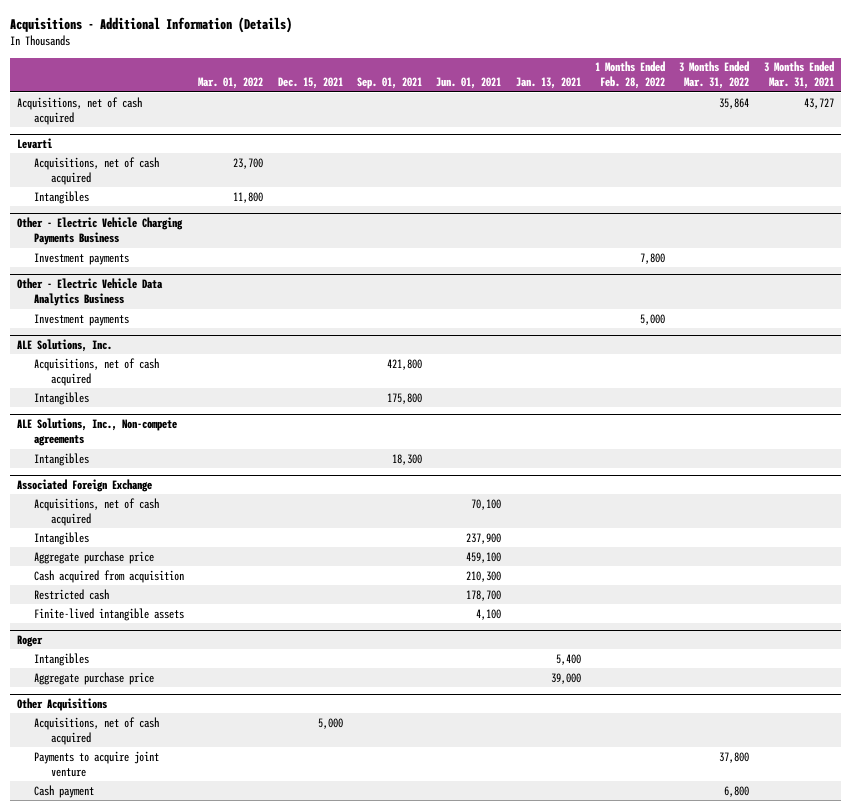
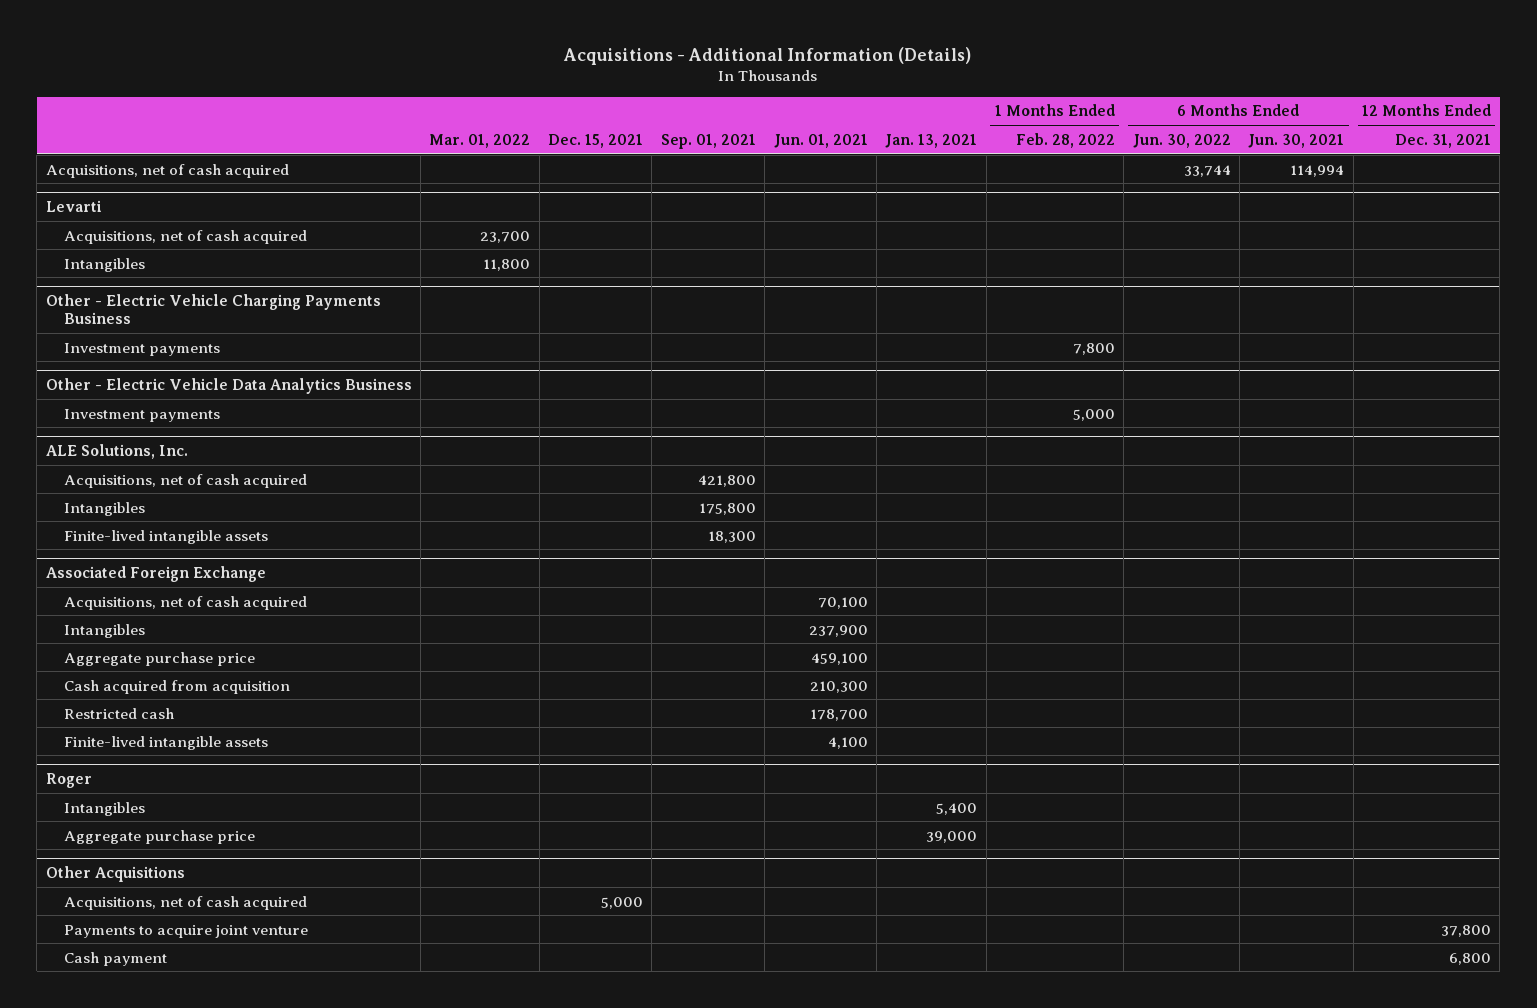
- | Mar. 01, 2022 | Dec. 15, 2021 | Sep. 01, 2021 | Jun. 01, 2021 | Jan. 13, 2021 | 1 Months Ended Feb. 28, 2022 | 3 Months Ended Mar. 31, 2022 | 3 Months Ended Mar. 31, 2021
+ | Mar. 01, 2022 | Dec. 15, 2021 | Sep. 01, 2021 | Jun. 01, 2021 | Jan. 13, 2021 | 1 Months Ended Feb. 28, 2022 | 6 Months Ended Jun. 30, 2022 | 6 Months Ended Jun. 30, 2021 | 12 Months Ended Dec. 31, 2021
- ALE Solutions, Inc., Non-compete agreements
- Intangibles | | | 18,300 | | | | |
@ ALE Solutions, Inc.
+ Finite-lived intangible assets | | | 18,300 | | | | | |

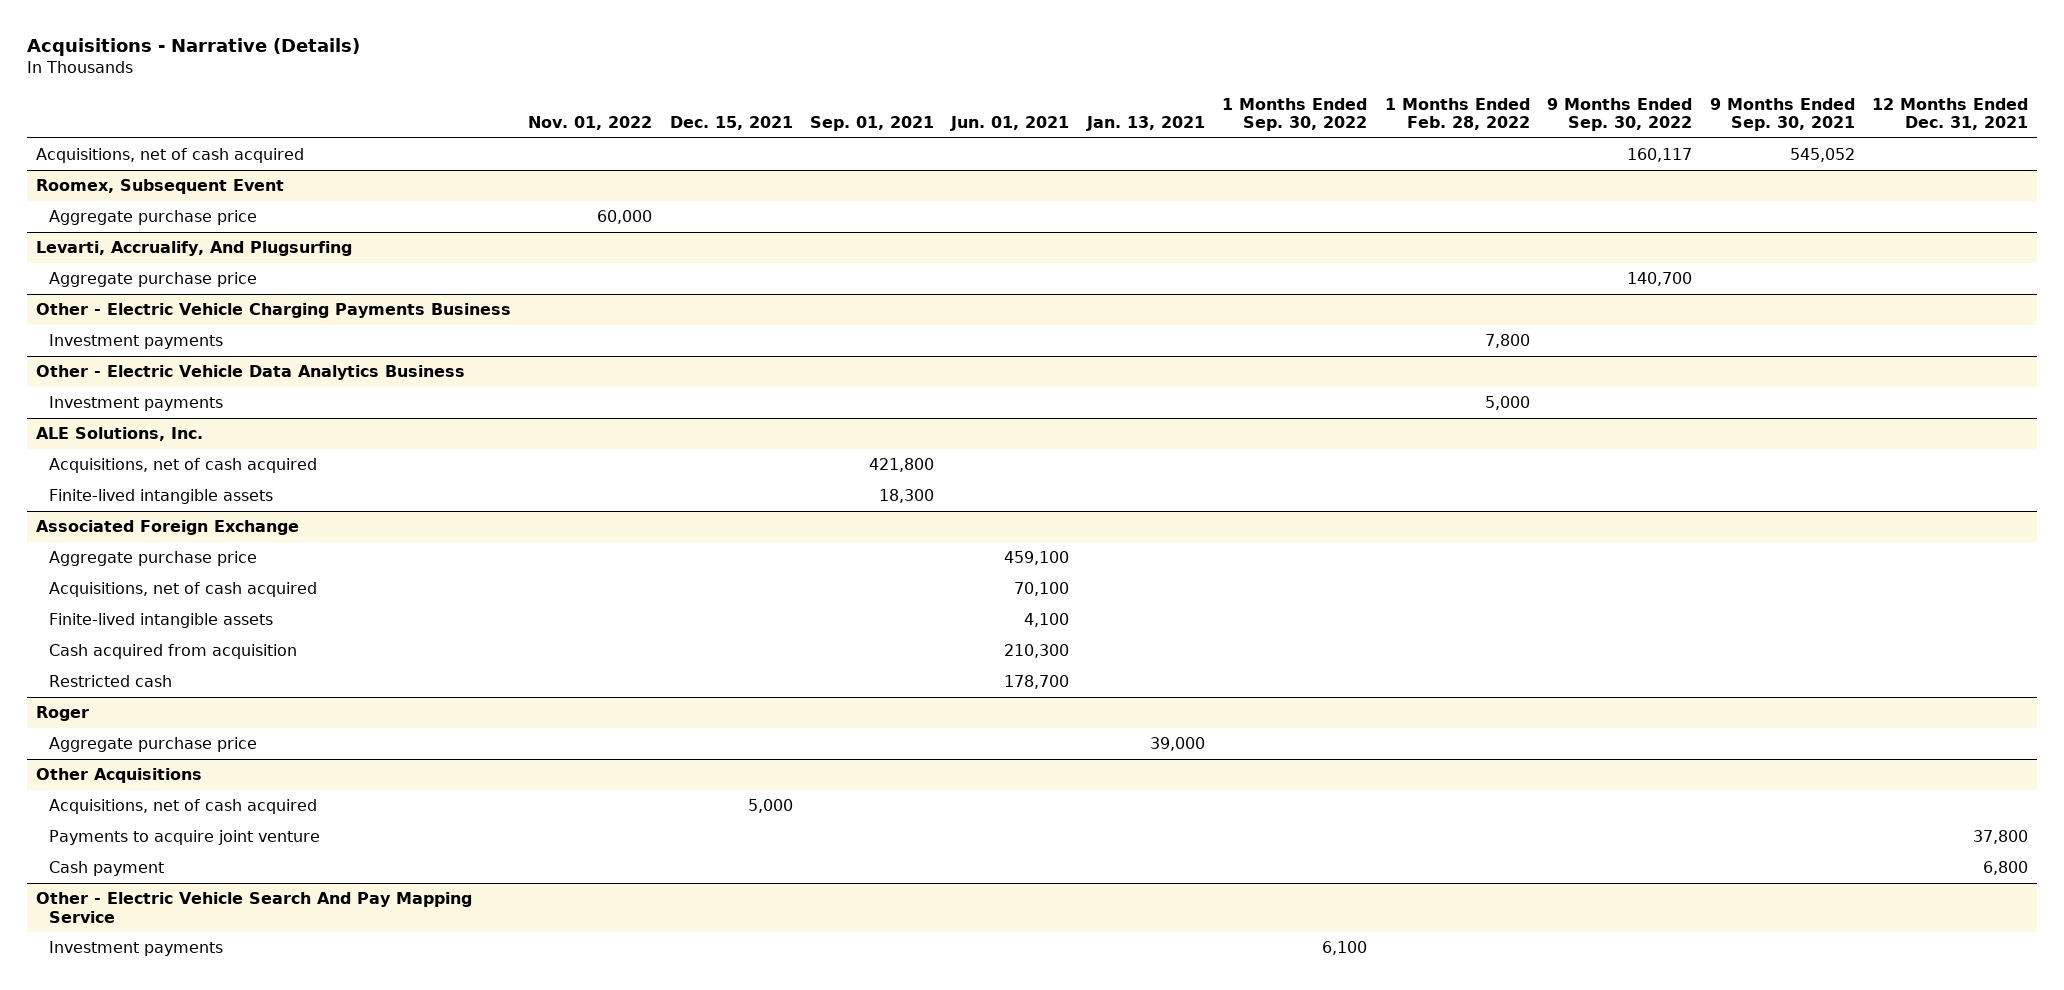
- Acquisitions - Additional Information (Details)
+ Acquisitions - Narrative (Details)
- | Mar. 01, 2022 | Dec. 15, 2021 | Sep. 01, 2021 | Jun. 01, 2021 | Jan. 13, 2021 | 1 Months Ended Feb. 28, 2022 | 6 Months Ended Jun. 30, 2022 | 6 Months Ended Jun. 30, 2021 | 12 Months Ended Dec. 31, 2021
+ | Nov. 01, 2022 | Dec. 15, 2021 | Sep. 01, 2021 | Jun. 01, 2021 | Jan. 13, 2021 | 1 Months Ended Sep. 30, 2022 | 1 Months Ended Feb. 28, 2022 | 9 Months Ended Sep. 30, 2022 | 9 Months Ended Sep. 30, 2021 | 12 Months Ended Dec. 31, 2021
- Levarti
- Acquisitions, net of cash acquired | 23,700 | | | | | | | |
- Intangibles | 11,800 | | | | | | | |
+ Roomex, Subsequent Event
+ Aggregate purchase price | 60,000 | | | | | | | | |
+ Levarti, Accrualify, And Plugsurfing
+ Aggregate purchase price | | | | | | | | 140,700 | |
@ ALE Solutions, Inc.
- Intangibles | | | 175,800 | | | | | |
@ Associated Foreign Exchange
- Intangibles | | | | 237,900 | | | | |
moved down: Acquisitions, net of cash acquired | | | | 70,100 | | | | | |
moved up: Finite-lived intangible assets | | | | 4,100 | | | | | |
@ Roger
- Intangibles | | | | | 5,400 | | | |
+ Other - Electric Vehicle Search And Pay Mapping Service
+ Investment payments | | | | | | 6,100 | | | |

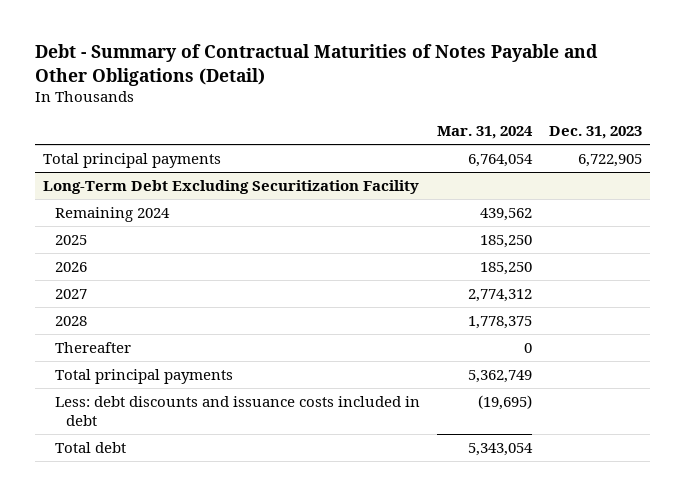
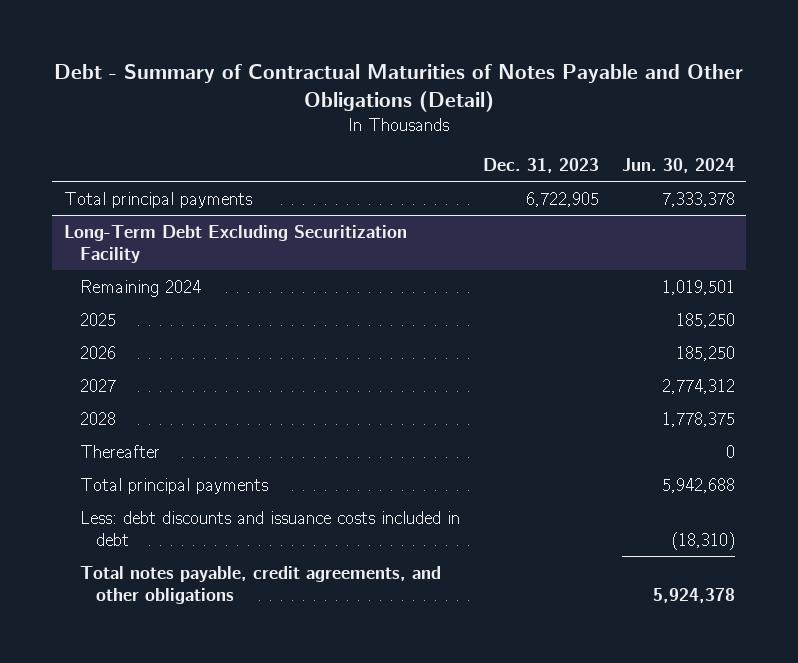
- | Mar. 31, 2024 | Dec. 31, 2023
+ | Dec. 31, 2023 | Jun. 30, 2024
@ Long-Term Debt Excluding Securitization Facility
- Total debt | 5,343,054 |
+ Total notes payable, credit agreements, and other obligations | | 5,924,378

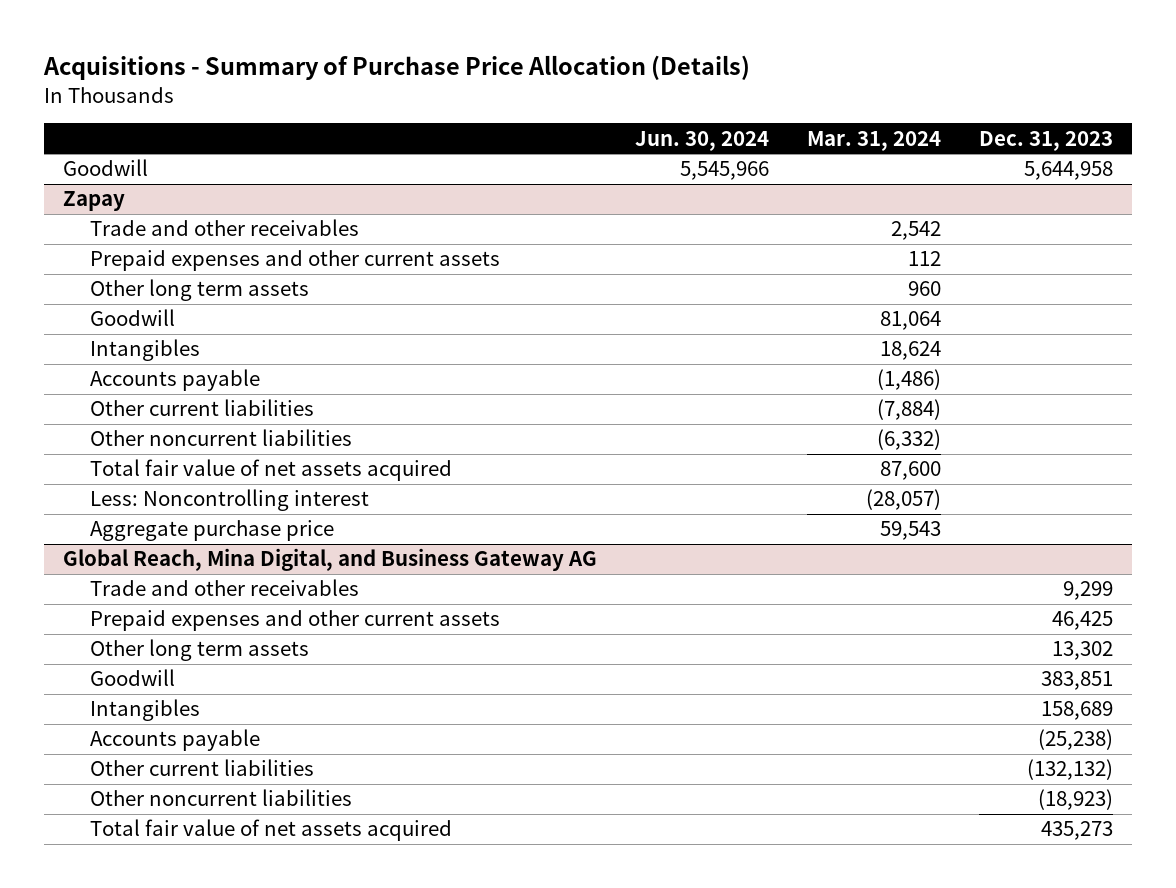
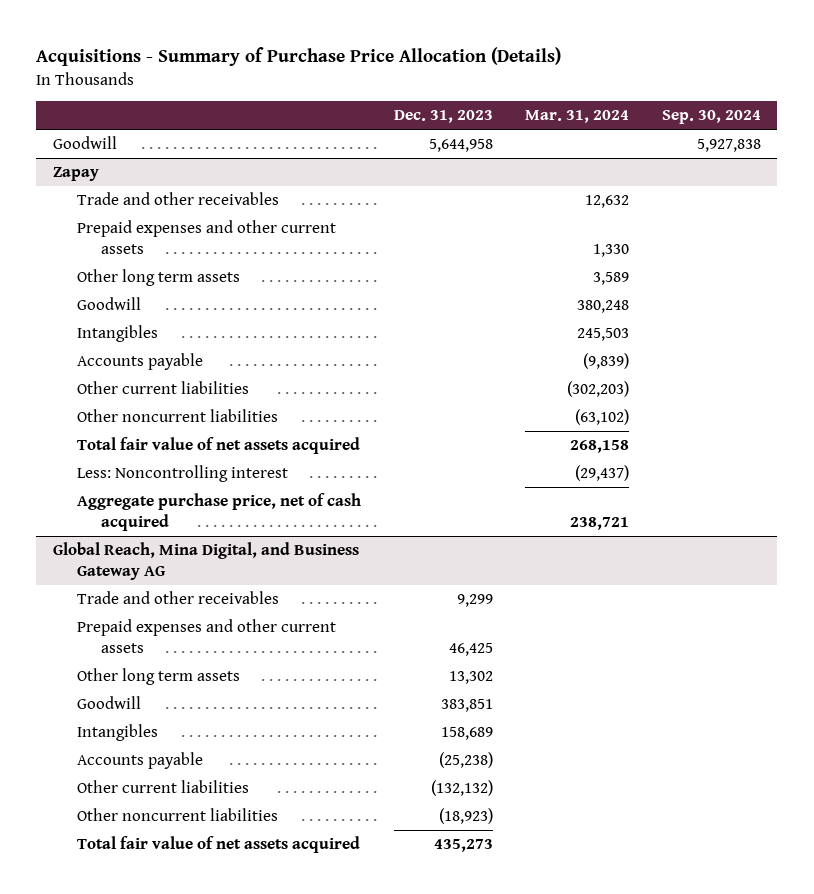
- | Jun. 30, 2024 | Mar. 31, 2024 | Dec. 31, 2023
+ | Dec. 31, 2023 | Mar. 31, 2024 | Sep. 30, 2024
@ Zapay
- Trade and other receivables | | 2,542 |
- Prepaid expenses and other current assets | | 112 |
- Other long term assets | | 960 |
- Goodwill | | 81,064 |
- Intangibles | | 18,624 |
- Accounts payable | | (1,486) |
- Other current liabilities | | (7,884) |
- Other noncurrent liabilities | | (6,332) |
- Total fair value of net assets acquired | | 87,600 |
- Less: Noncontrolling interest | | (28,057) |
- Aggregate purchase price | | 59,543 |
+ Trade and other receivables | | 12,632 |
+ Prepaid expenses and other current assets | | 1,330 |
+ Other long term assets | | 3,589 |
+ Goodwill | | 380,248 |
+ Intangibles | | 245,503 |
+ Accounts payable | | (9,839) |
+ Other current liabilities | | (302,203) |
+ Other noncurrent liabilities | | (63,102) |
+ Total fair value of net assets acquired | | 268,158 |
+ Less: Noncontrolling interest | | (29,437) |
+ Aggregate purchase price, net of cash acquired | | 238,721 |

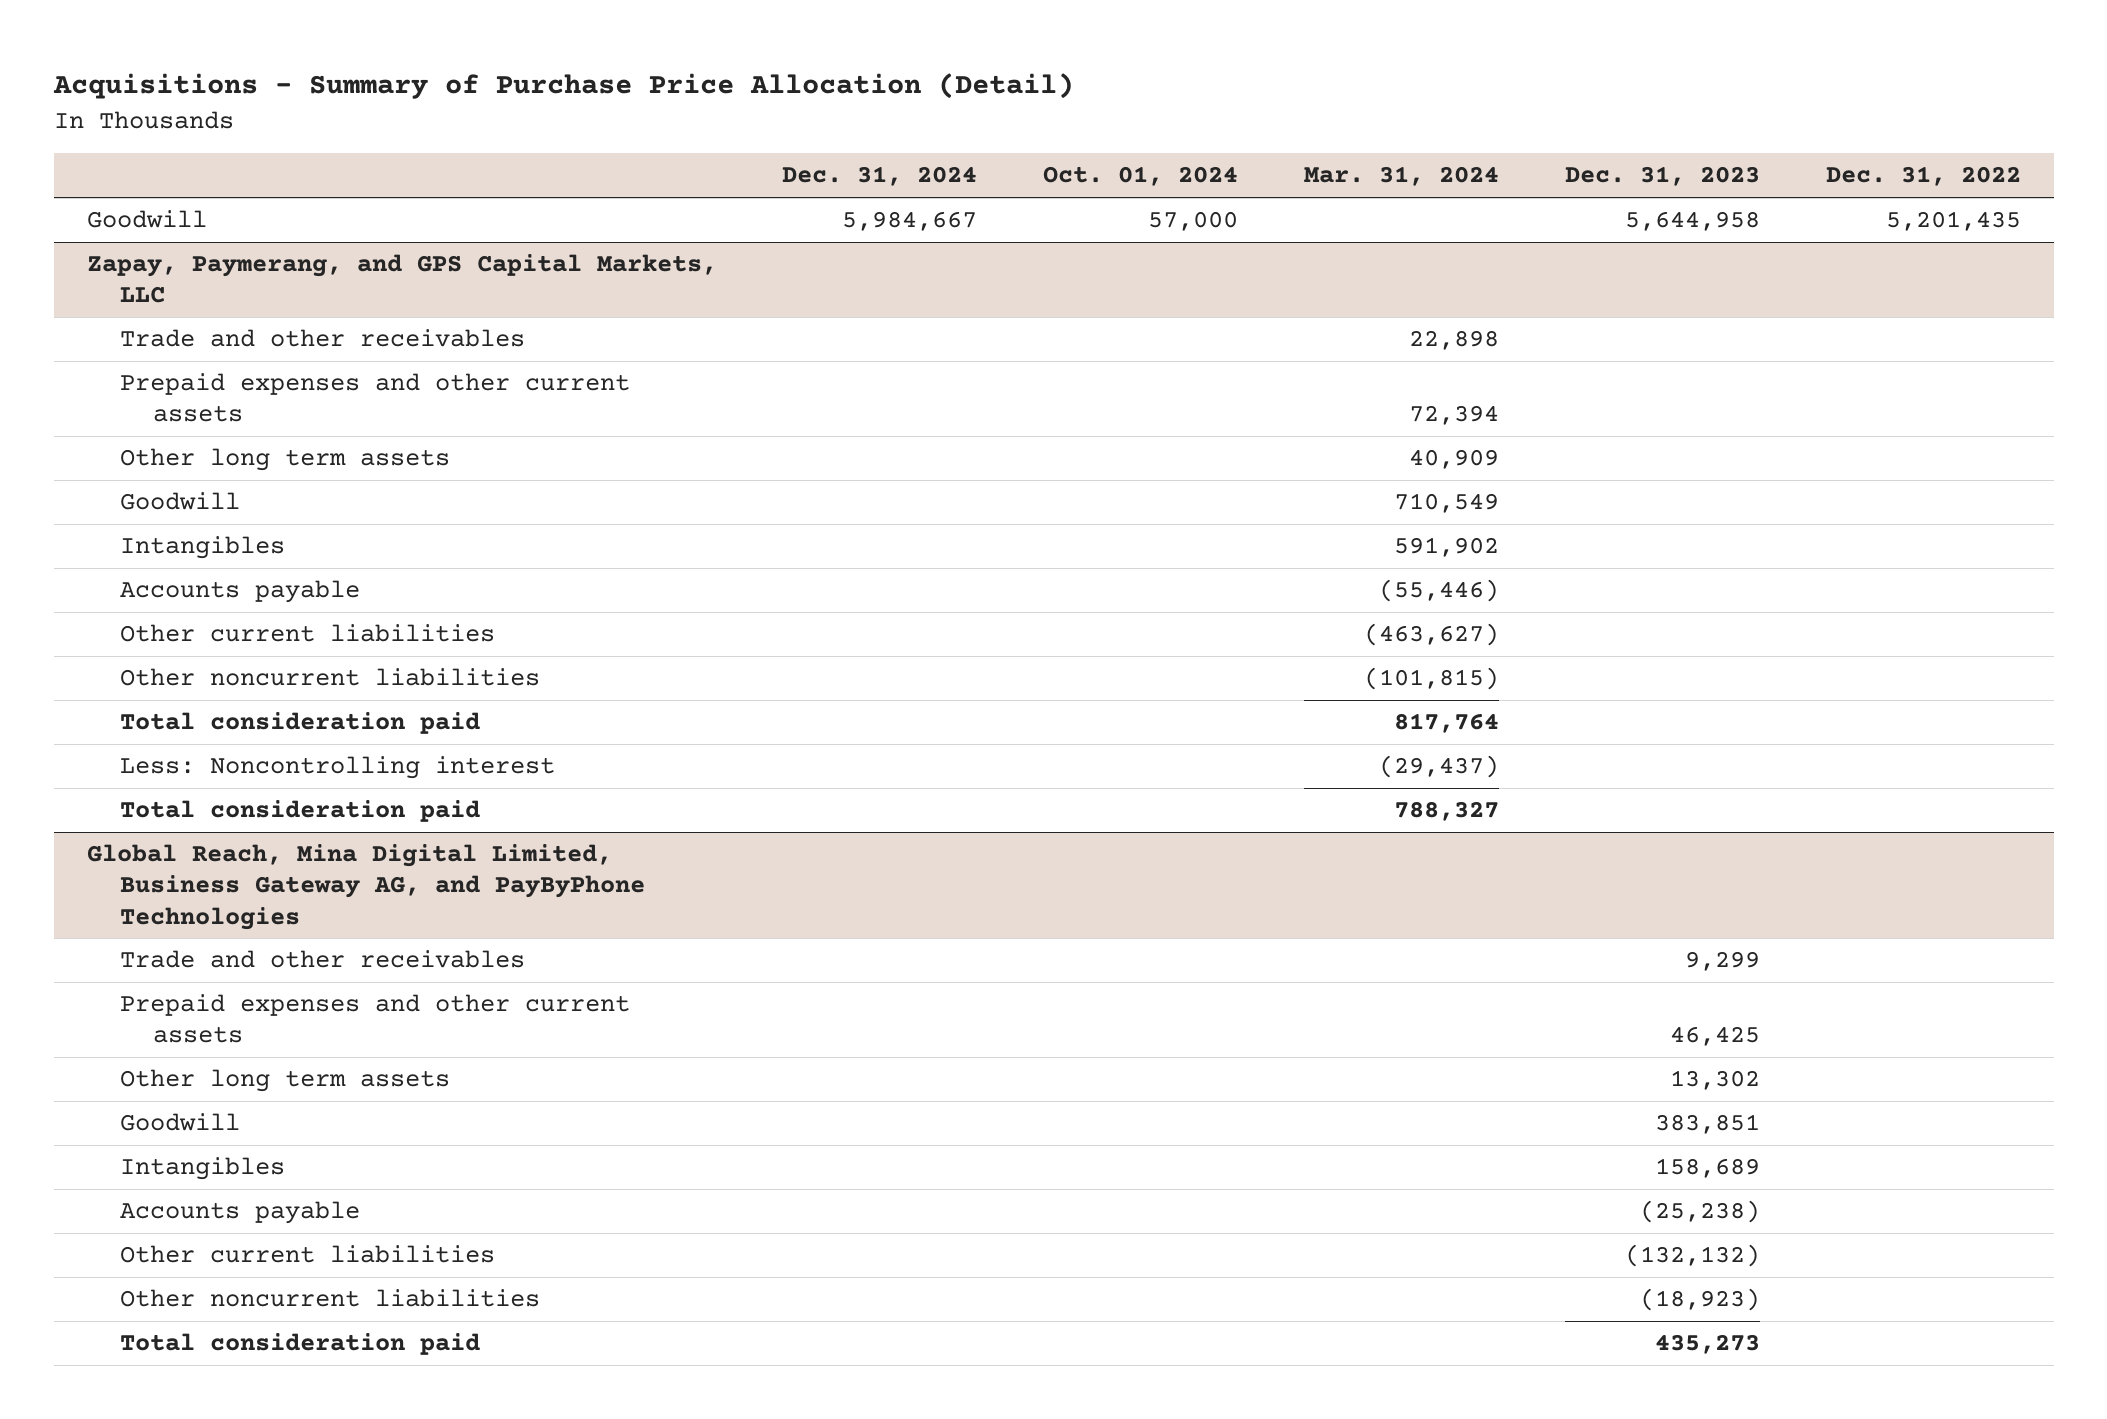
- Acquisitions - Summary of Purchase Price Allocation (Details)
+ Acquisitions - Summary of Purchase Price Allocation (Detail)
- | Dec. 31, 2023 | Mar. 31, 2024 | Sep. 30, 2024
+ | Dec. 31, 2024 | Oct. 01, 2024 | Mar. 31, 2024 | Dec. 31, 2023 | Dec. 31, 2022
- Zapay
- Trade and other receivables | | 12,632 |
- Prepaid expenses and other current assets | | 1,330 |
- Other long term assets | | 3,589 |
- Goodwill | | 380,248 |
- Intangibles | | 245,503 |
- Accounts payable | | (9,839) |
- Other current liabilities | | (302,203) |
- Other noncurrent liabilities | | (63,102) |
- Total fair value of net assets acquired | | 268,158 |
+ Zapay, Paymerang, and GPS Capital Markets, LLC
+ Trade and other receivables | | | 22,898 | |
+ Prepaid expenses and other current assets | | | 72,394 | |
+ Other long term assets | | | 40,909 | |
+ Goodwill | | | 710,549 | |
+ Intangibles | | | 591,902 | |
+ Accounts payable | | | (55,446) | |
+ Other current liabilities | | | (463,627) | |
+ Other noncurrent liabilities | | | (101,815) | |
+ Total consideration paid | | | 817,764 | |
- Aggregate purchase price, net of cash acquired | | 238,721 |
- Global Reach, Mina Digital, and Business Gateway AG
+ Total consideration paid | | | 788,327 | |
+ Global Reach, Mina Digital Limited, Business Gateway AG, and PayByPhone Technologies
- Total fair value of net assets acquired | 435,273 | |
+ Total consideration paid | | | | 435,273 |

